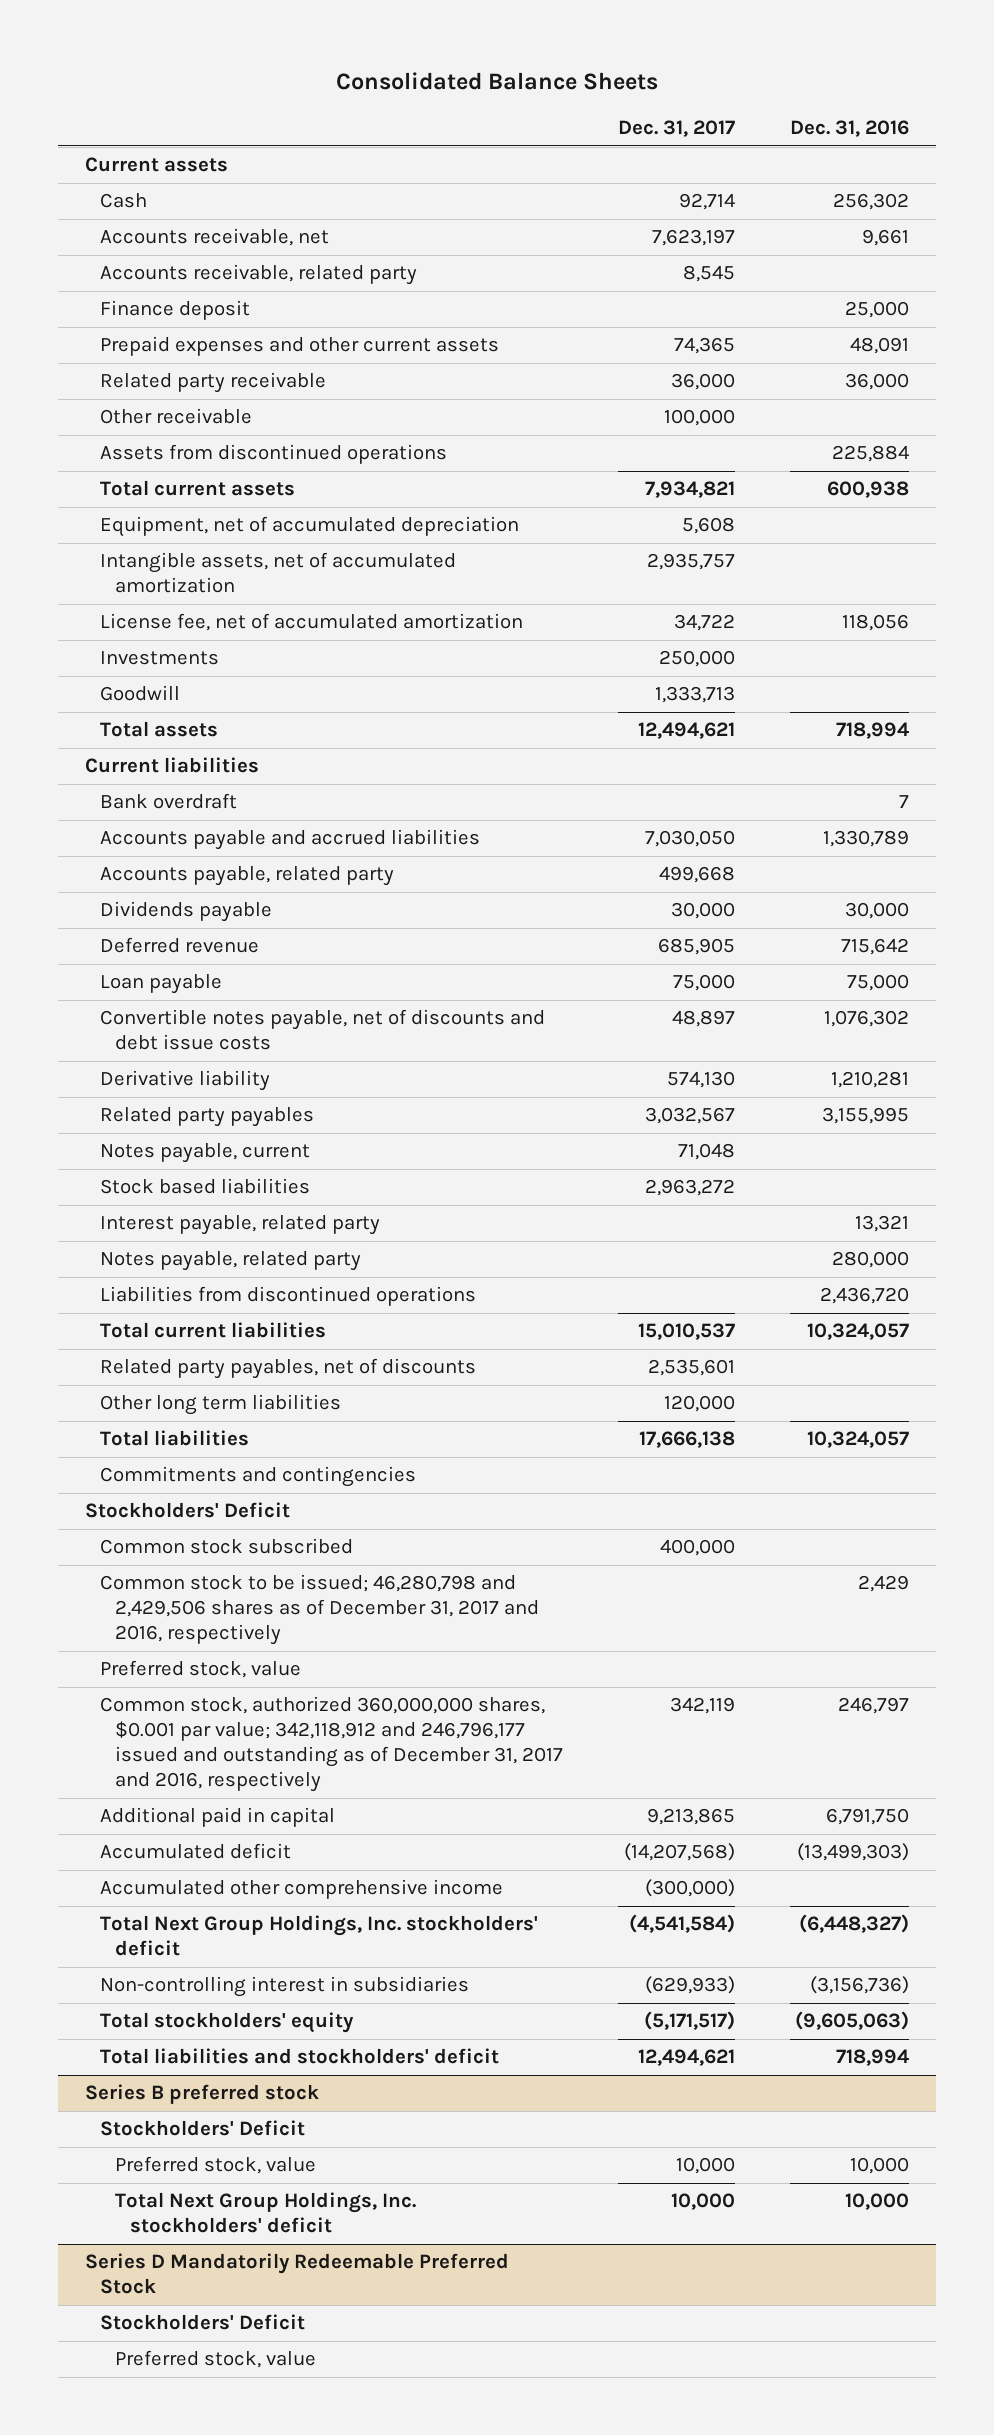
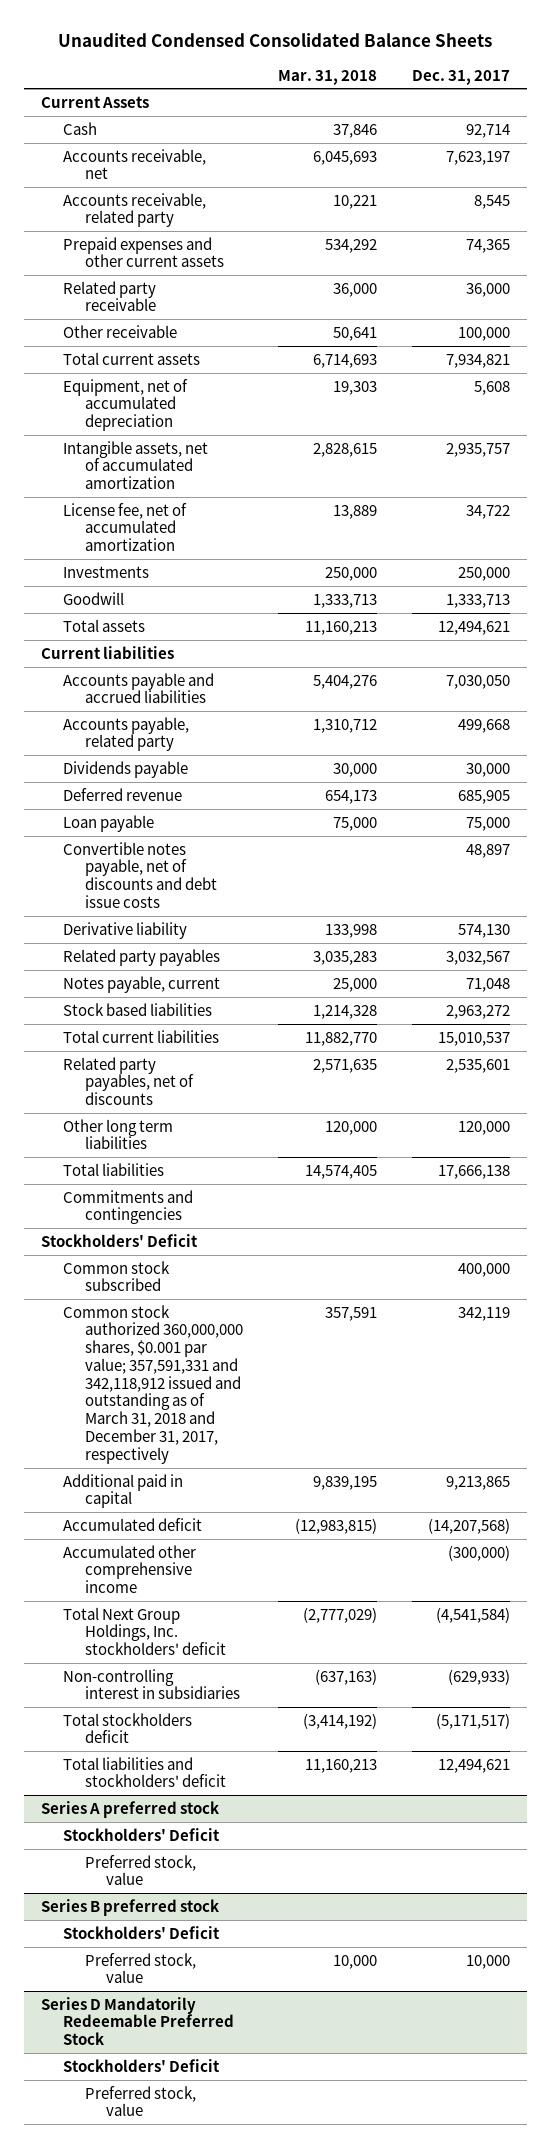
- Consolidated Balance Sheets
+ Unaudited Condensed Consolidated Balance Sheets
- | Dec. 31, 2017 | Dec. 31, 2016
+ | Mar. 31, 2018 | Dec. 31, 2017
- Current assets
+ Current Assets
- Finance deposit | | 25,000
- Assets from discontinued operations | | 225,884
- Bank overdraft | | 7
- Interest payable, related party | | 13,321
- Notes payable, related party | | 280,000
- Liabilities from discontinued operations | | 2,436,720
- Common stock to be issued; 46,280,798 and 2,429,506 shares as of December 31, 2017 and 2016, respectively | | 2,429
- Preferred stock, value
- Common stock, authorized 360,000,000 shares, $0.001 par value; 342,118,912 and 246,796,177 issued and outstanding as of December 31, 2017 and 2016, respectively | 342,119 | 246,797
+ Common stock authorized 360,000,000 shares, $0.001 par value; 357,591,331 and 342,118,912 issued and outstanding as of March 31, 2018 and December 31, 2017, respectively | 357,591 | 342,119
- Total stockholders' equity | (5,171,517) | (9,605,063)
+ Total stockholders deficit | (3,414,192) | (5,171,517)
+ Series A preferred stock
+ Stockholders' Deficit
+ Preferred stock, value
@ Series B preferred stock
- Total Next Group Holdings, Inc. stockholders' deficit | 10,000 | 10,000

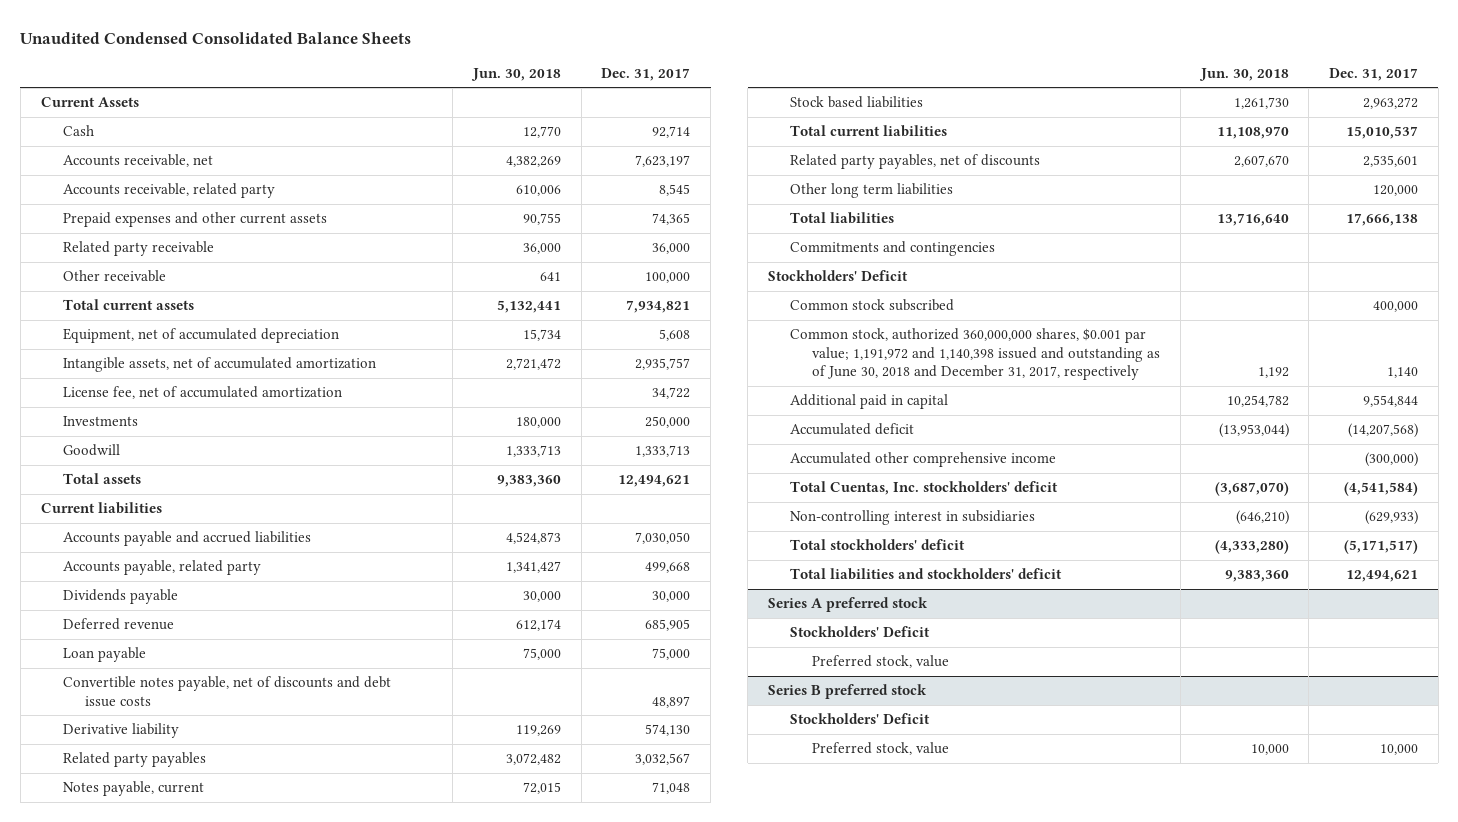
- | Mar. 31, 2018 | Dec. 31, 2017
+ | Jun. 30, 2018 | Dec. 31, 2017
- Common stock authorized 360,000,000 shares, $0.001 par value; 357,591,331 and 342,118,912 issued and outstanding as of March 31, 2018 and December 31, 2017, respectively | 357,591 | 342,119
- Additional paid in capital | 9,839,195 | 9,213,865
+ Common stock, authorized 360,000,000 shares, $0.001 par value; 1,191,972 and 1,140,398 issued and outstanding as of June 30, 2018 and December 31, 2017, respectively | 1,192 | 1,140
+ Additional paid in capital | 10,254,782 | 9,554,844
- Total Next Group Holdings, Inc. stockholders' deficit | (2,777,029) | (4,541,584)
+ Total Cuentas, Inc. stockholders' deficit | (3,687,070) | (4,541,584)
- Total stockholders deficit | (3,414,192) | (5,171,517)
+ Total stockholders' deficit | (4,333,280) | (5,171,517)
- Series D Mandatorily Redeemable Preferred Stock
- Stockholders' Deficit
- Preferred stock, value

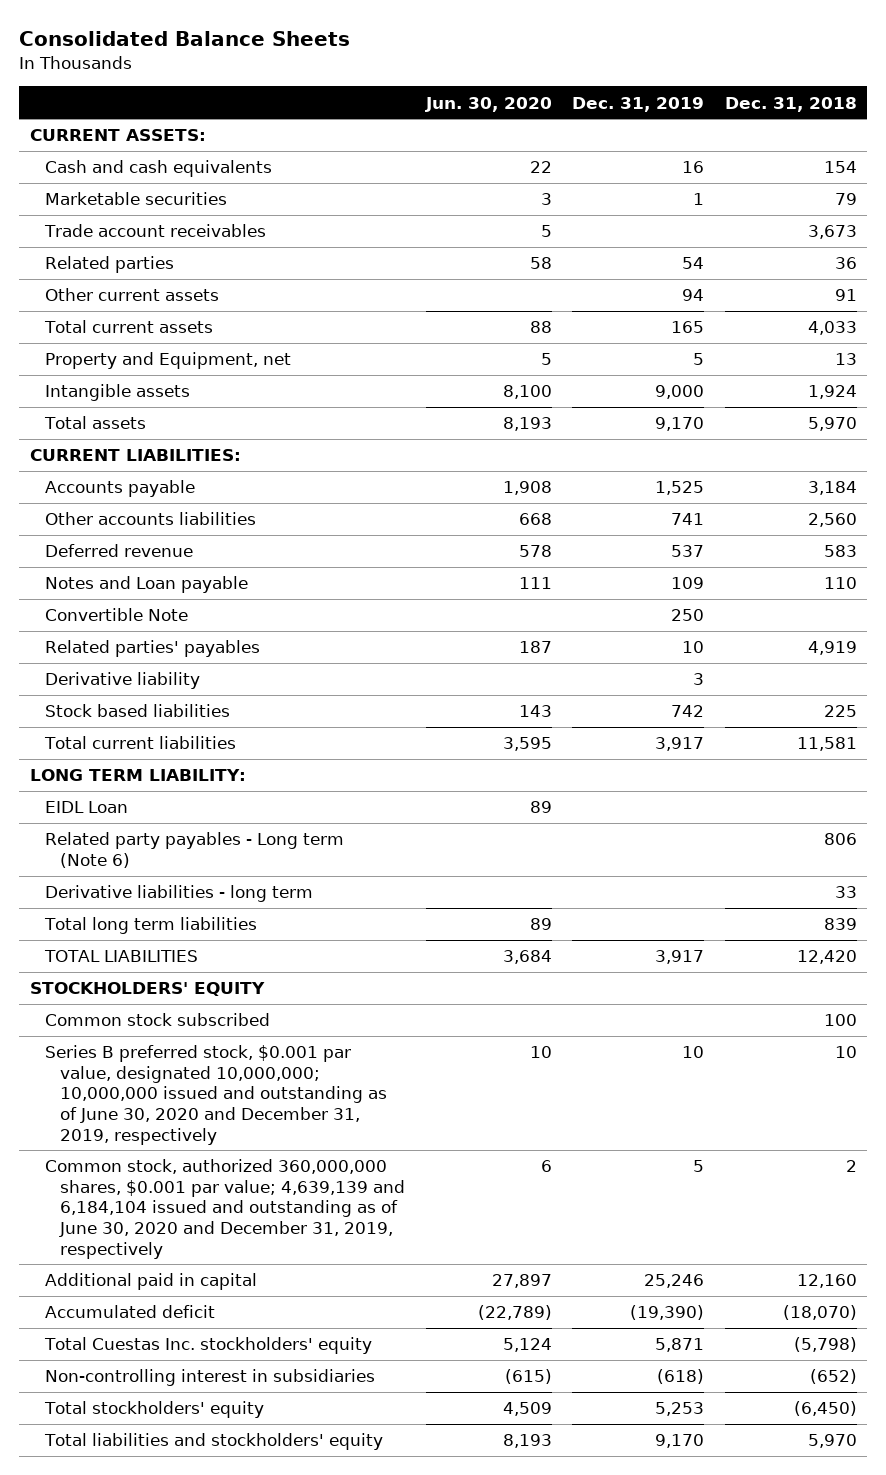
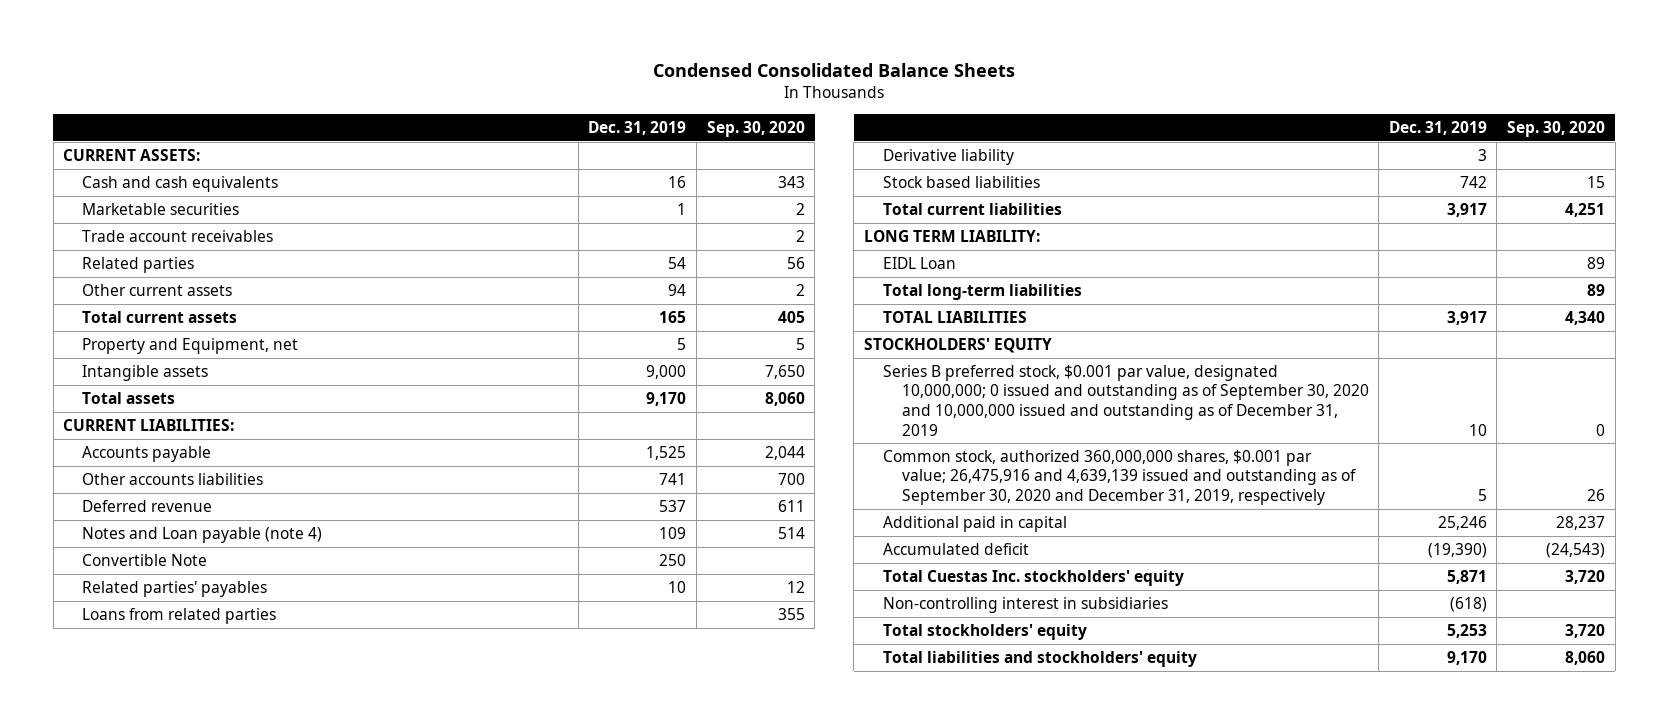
- Consolidated Balance Sheets
+ Condensed Consolidated Balance Sheets
- | Jun. 30, 2020 | Dec. 31, 2019 | Dec. 31, 2018
+ | Dec. 31, 2019 | Sep. 30, 2020
- Notes and Loan payable | 111 | 109 | 110
+ Notes and Loan payable (note 4) | 109 | 514
+ Loans from related parties | | 355
- Related party payables - Long term (Note 6) | | | 806
- Derivative liabilities - long term | | | 33
- Total long term liabilities | 89 | | 839
+ Total long-term liabilities | | 89
- Common stock subscribed | | | 100
- Series B preferred stock, $0.001 par value, designated 10,000,000; 10,000,000 issued and outstanding as of June 30, 2020 and December 31, 2019, respectively | 10 | 10 | 10
- Common stock, authorized 360,000,000 shares, $0.001 par value; 4,639,139 and 6,184,104 issued and outstanding as of June 30, 2020 and December 31, 2019, respectively | 6 | 5 | 2
+ Series B preferred stock, $0.001 par value, designated 10,000,000; 0 issued and outstanding as of September 30, 2020 and 10,000,000 issued and outstanding as of December 31, 2019 | 10 | 0
+ Common stock, authorized 360,000,000 shares, $0.001 par value; 26,475,916 and 4,639,139 issued and outstanding as of September 30, 2020 and December 31, 2019, respectively | 5 | 26

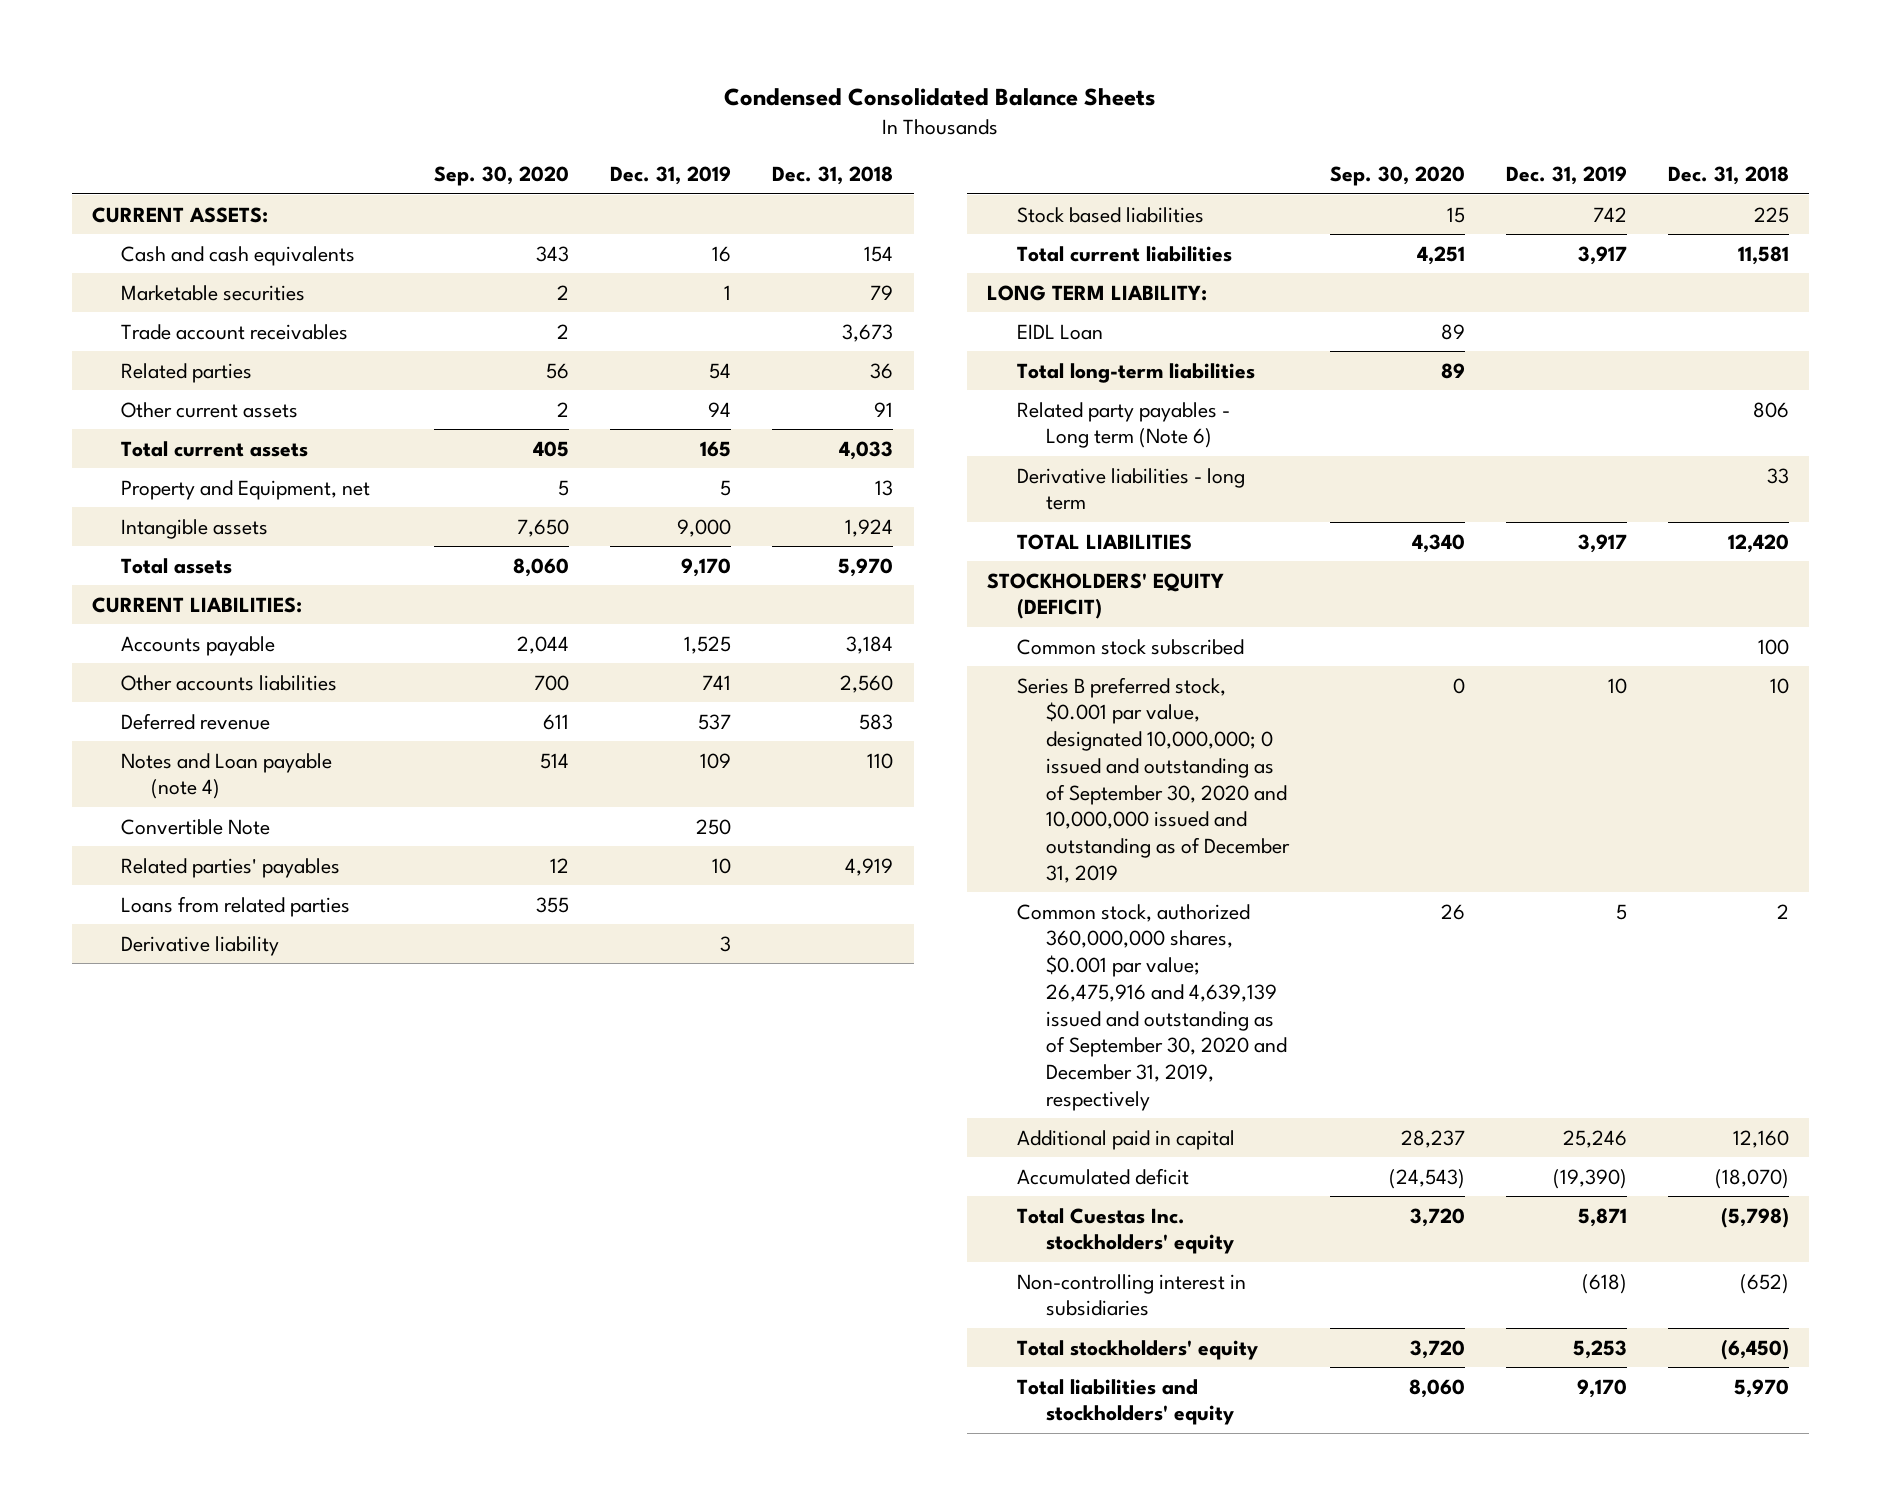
- | Dec. 31, 2019 | Sep. 30, 2020
+ | Sep. 30, 2020 | Dec. 31, 2019 | Dec. 31, 2018
+ Related party payables - Long term (Note 6) | | | 806
+ Derivative liabilities - long term | | | 33
- STOCKHOLDERS' EQUITY
+ STOCKHOLDERS' EQUITY (DEFICIT)
+ Common stock subscribed | | | 100

